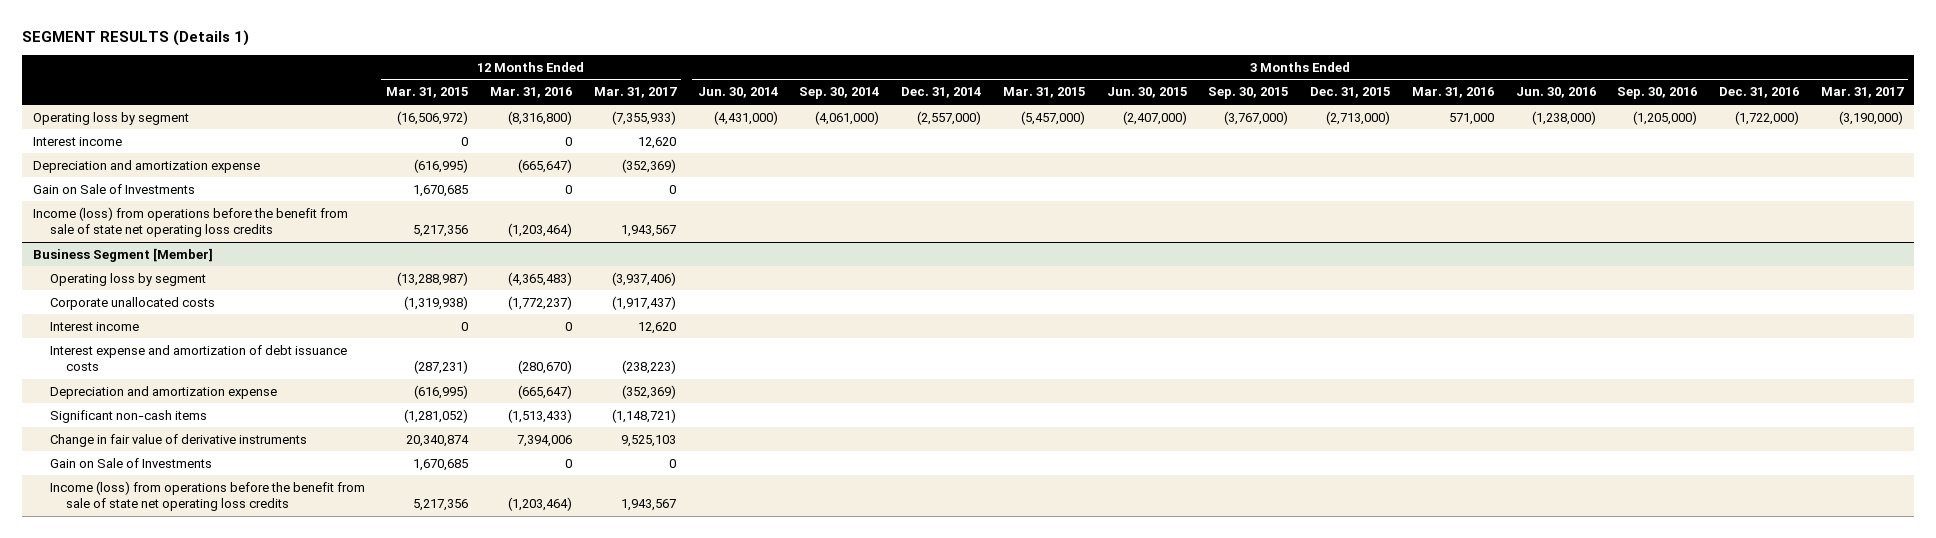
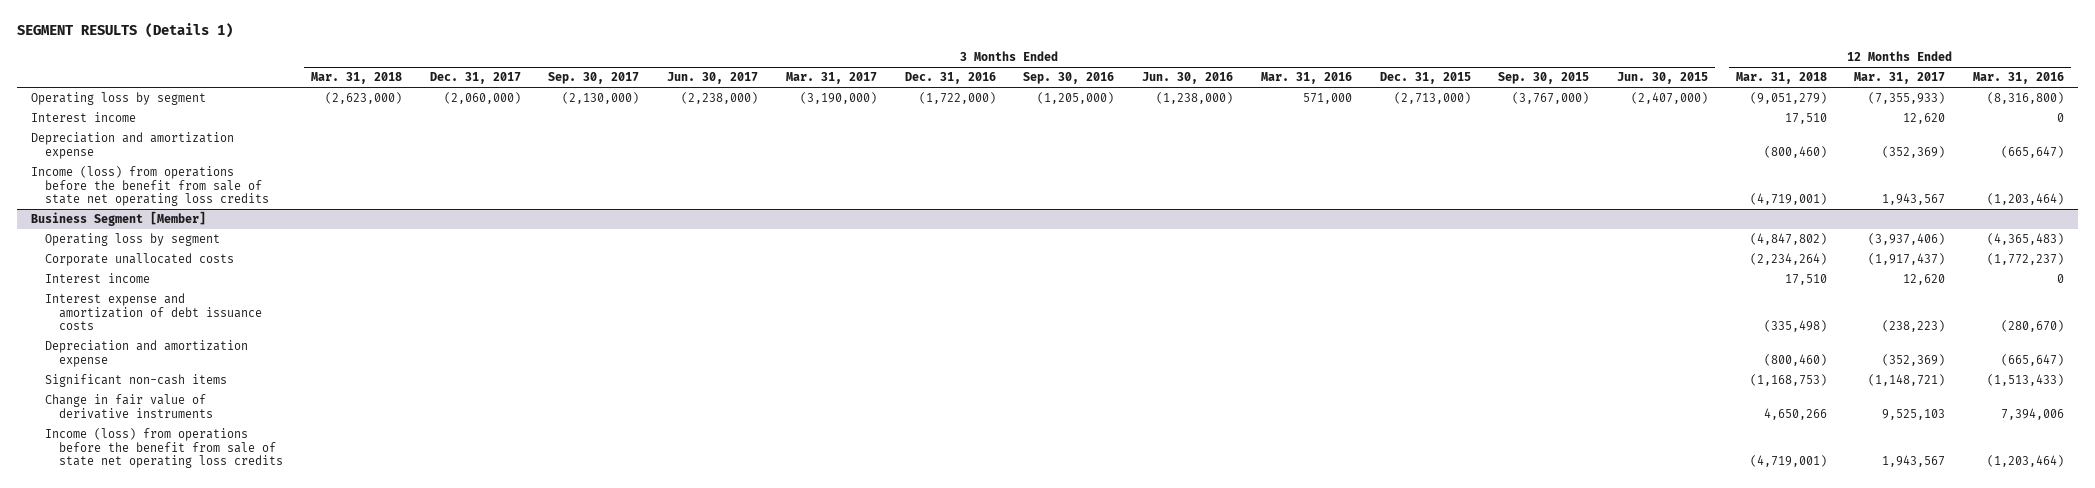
- | 12 Months Ended Mar. 31, 2015 | 12 Months Ended Mar. 31, 2016 | 12 Months Ended Mar. 31, 2017 | 3 Months Ended Jun. 30, 2014 | 3 Months Ended Sep. 30, 2014 | 3 Months Ended Dec. 31, 2014 | 3 Months Ended Mar. 31, 2015 | 3 Months Ended Jun. 30, 2015 | 3 Months Ended Sep. 30, 2015 | 3 Months Ended Dec. 31, 2015 | 3 Months Ended Mar. 31, 2016 | 3 Months Ended Jun. 30, 2016 | 3 Months Ended Sep. 30, 2016 | 3 Months Ended Dec. 31, 2016 | 3 Months Ended Mar. 31, 2017
+ | 3 Months Ended Mar. 31, 2018 | 3 Months Ended Dec. 31, 2017 | 3 Months Ended Sep. 30, 2017 | 3 Months Ended Jun. 30, 2017 | 3 Months Ended Mar. 31, 2017 | 3 Months Ended Dec. 31, 2016 | 3 Months Ended Sep. 30, 2016 | 3 Months Ended Jun. 30, 2016 | 3 Months Ended Mar. 31, 2016 | 3 Months Ended Dec. 31, 2015 | 3 Months Ended Sep. 30, 2015 | 3 Months Ended Jun. 30, 2015 | 12 Months Ended Mar. 31, 2018 | 12 Months Ended Mar. 31, 2017 | 12 Months Ended Mar. 31, 2016
- Gain on Sale of Investments | 1,670,685 | 0 | 0 | | | | | | | | | | | |
@ Business Segment [Member]
- Gain on Sale of Investments | 1,670,685 | 0 | 0 | | | | | | | | | | | |

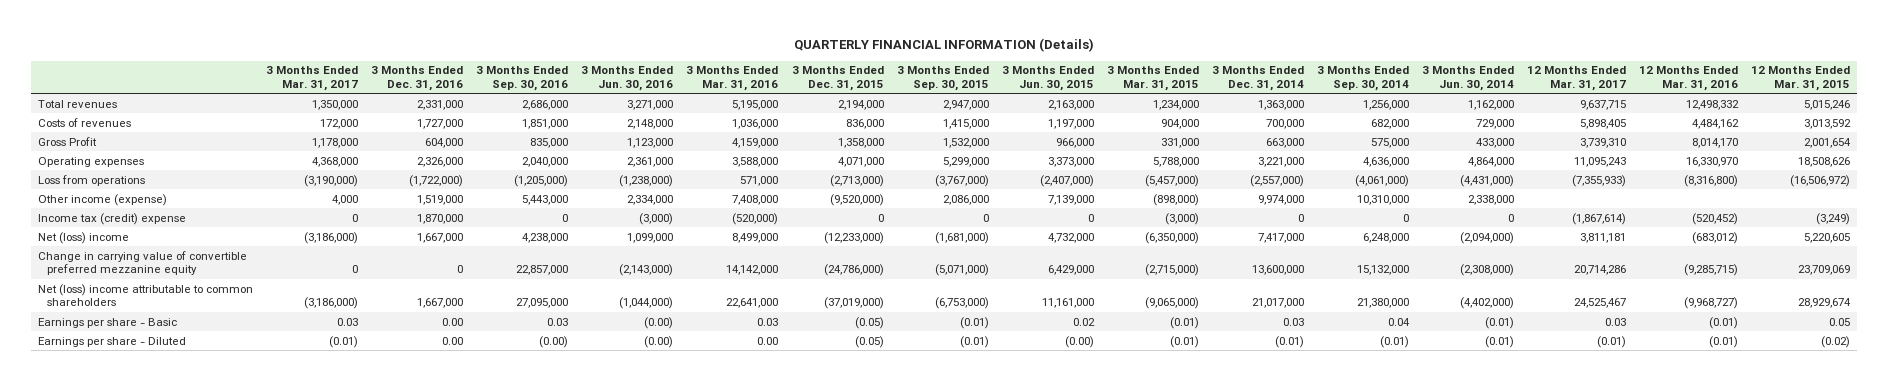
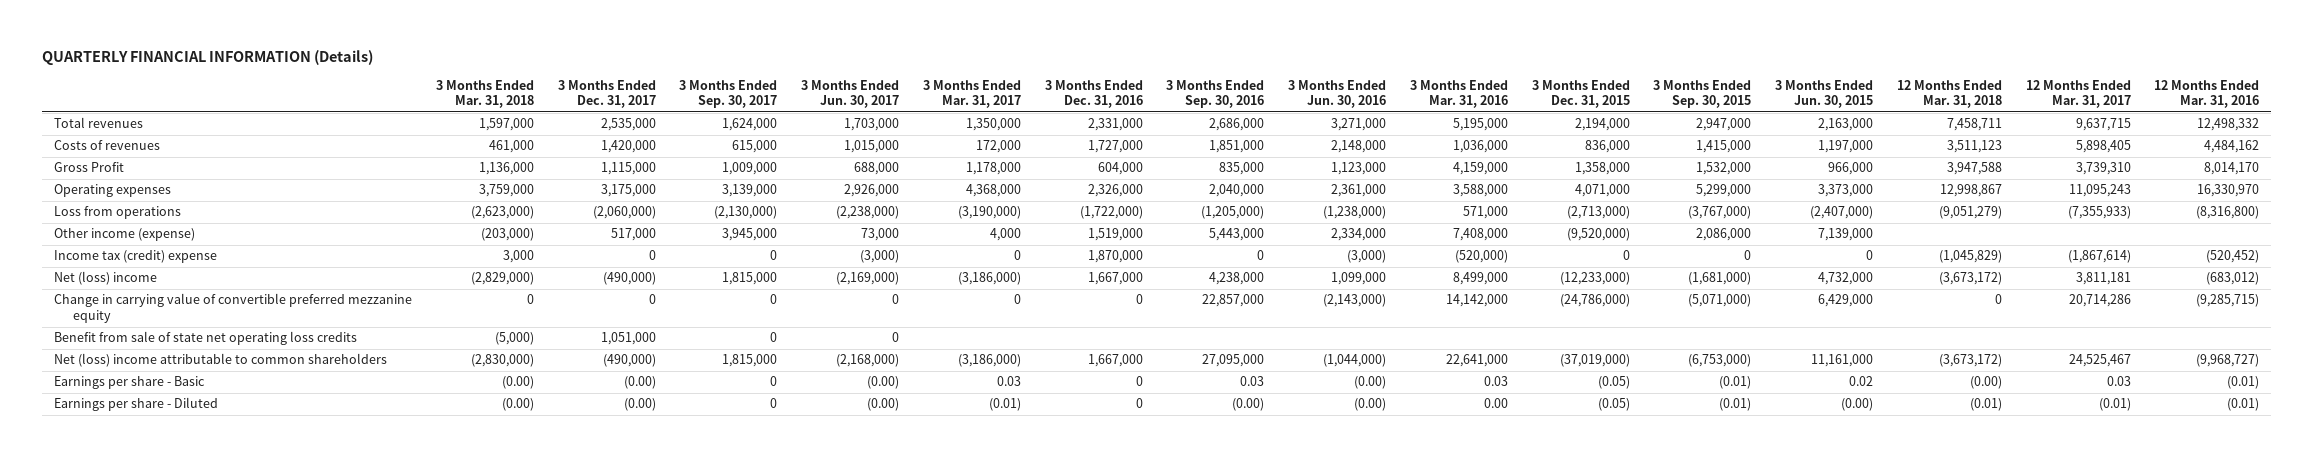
- | 3 Months Ended Mar. 31, 2017 | 3 Months Ended Dec. 31, 2016 | 3 Months Ended Sep. 30, 2016 | 3 Months Ended Jun. 30, 2016 | 3 Months Ended Mar. 31, 2016 | 3 Months Ended Dec. 31, 2015 | 3 Months Ended Sep. 30, 2015 | 3 Months Ended Jun. 30, 2015 | 3 Months Ended Mar. 31, 2015 | 3 Months Ended Dec. 31, 2014 | 3 Months Ended Sep. 30, 2014 | 3 Months Ended Jun. 30, 2014 | 12 Months Ended Mar. 31, 2017 | 12 Months Ended Mar. 31, 2016 | 12 Months Ended Mar. 31, 2015
+ | 3 Months Ended Mar. 31, 2018 | 3 Months Ended Dec. 31, 2017 | 3 Months Ended Sep. 30, 2017 | 3 Months Ended Jun. 30, 2017 | 3 Months Ended Mar. 31, 2017 | 3 Months Ended Dec. 31, 2016 | 3 Months Ended Sep. 30, 2016 | 3 Months Ended Jun. 30, 2016 | 3 Months Ended Mar. 31, 2016 | 3 Months Ended Dec. 31, 2015 | 3 Months Ended Sep. 30, 2015 | 3 Months Ended Jun. 30, 2015 | 12 Months Ended Mar. 31, 2018 | 12 Months Ended Mar. 31, 2017 | 12 Months Ended Mar. 31, 2016
+ Benefit from sale of state net operating loss credits | (5,000) | 1,051,000 | 0 | 0 | | | | | | | | | | |
- Earnings per share - Basic | 0.03 | 0.00 | 0.03 | (0.00) | 0.03 | (0.05) | (0.01) | 0.02 | (0.01) | 0.03 | 0.04 | (0.01) | 0.03 | (0.01) | 0.05
- Earnings per share - Diluted | (0.01) | 0.00 | (0.00) | (0.00) | 0.00 | (0.05) | (0.01) | (0.00) | (0.01) | (0.01) | (0.01) | (0.01) | (0.01) | (0.01) | (0.02)
+ Earnings per share - Basic | (0.00) | (0.00) | 0 | (0.00) | 0.03 | 0 | 0.03 | (0.00) | 0.03 | (0.05) | (0.01) | 0.02 | (0.00) | 0.03 | (0.01)
+ Earnings per share - Diluted | (0.00) | (0.00) | 0 | (0.00) | (0.01) | 0 | (0.00) | (0.00) | 0.00 | (0.05) | (0.01) | (0.00) | (0.01) | (0.01) | (0.01)

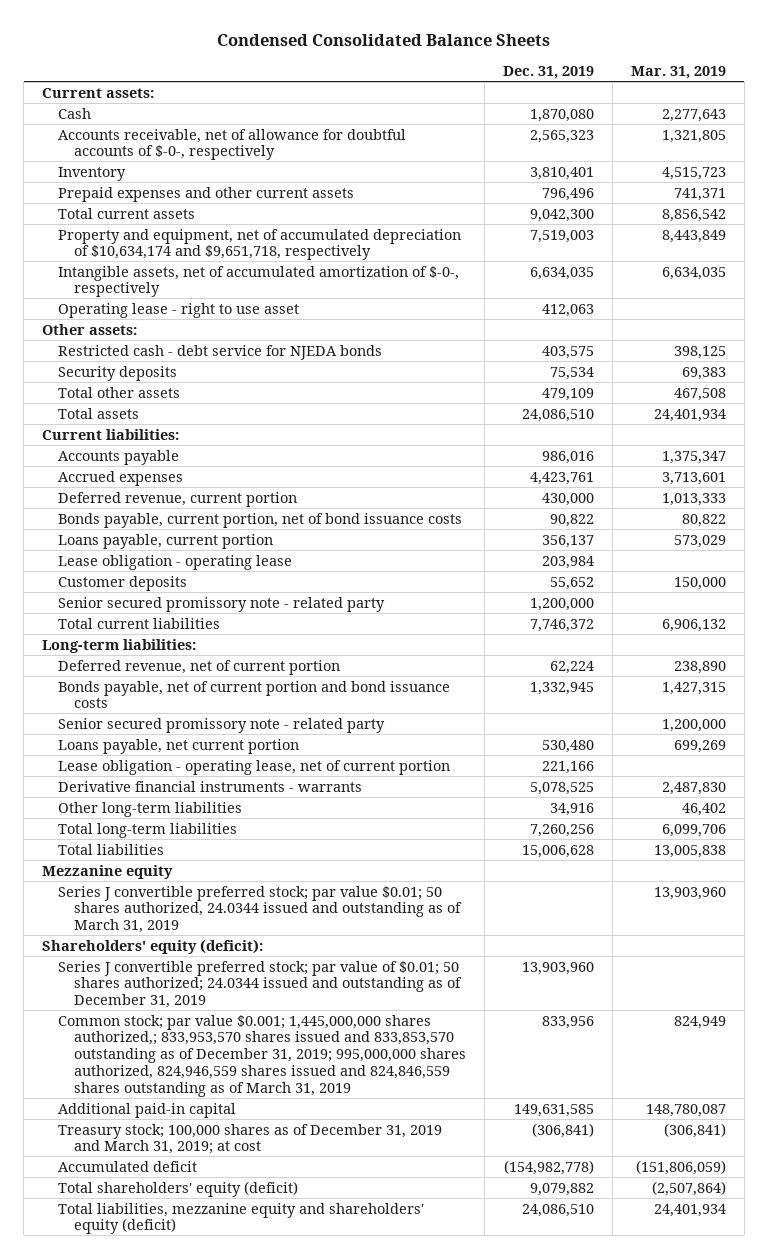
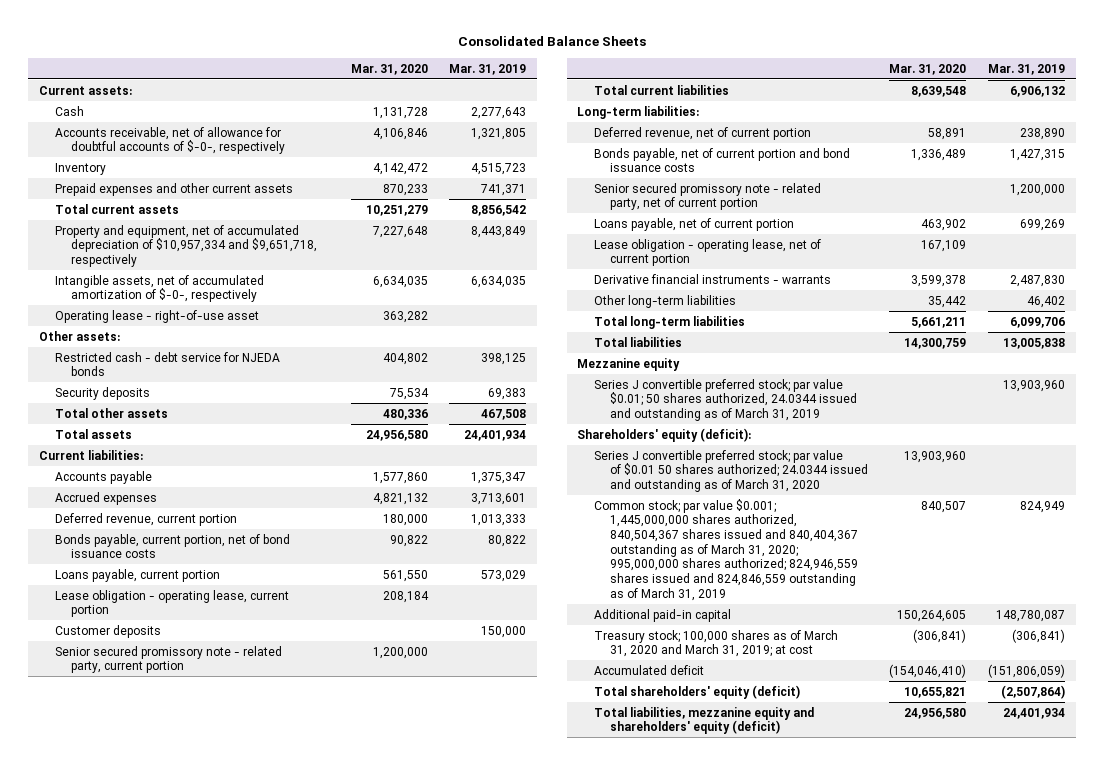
- Condensed Consolidated Balance Sheets
+ Consolidated Balance Sheets
- | Dec. 31, 2019 | Mar. 31, 2019
+ | Mar. 31, 2020 | Mar. 31, 2019
- Property and equipment, net of accumulated depreciation of $10,634,174 and $9,651,718, respectively | 7,519,003 | 8,443,849
+ Property and equipment, net of accumulated depreciation of $10,957,334 and $9,651,718, respectively | 7,227,648 | 8,443,849
- Operating lease - right to use asset | 412,063 |
+ Operating lease - right-of-use asset | 363,282 |
- Lease obligation - operating lease | 203,984 |
+ Lease obligation - operating lease, current portion | 208,184 |
- Senior secured promissory note - related party | 1,200,000 |
+ Senior secured promissory note - related party, current portion | 1,200,000 |
- Senior secured promissory note - related party | | 1,200,000
- Loans payable, net current portion | 530,480 | 699,269
+ Senior secured promissory note - related party, net of current portion | | 1,200,000
+ Loans payable, net of current portion | 463,902 | 699,269
- Series J convertible preferred stock; par value of $0.01; 50 shares authorized; 24.0344 issued and outstanding as of December 31, 2019 | 13,903,960 |
- Common stock; par value $0.001; 1,445,000,000 shares authorized,; 833,953,570 shares issued and 833,853,570 outstanding as of December 31, 2019; 995,000,000 shares authorized, 824,946,559 shares issued and 824,846,559 shares outstanding as of March 31, 2019 | 833,956 | 824,949
+ Series J convertible preferred stock; par value of $0.01 50 shares authorized; 24.0344 issued and outstanding as of March 31, 2020 | 13,903,960 |
+ Common stock; par value $0.001; 1,445,000,000 shares authorized, 840,504,367 shares issued and 840,404,367 outstanding as of March 31, 2020; 995,000,000 shares authorized; 824,946,559 shares issued and 824,846,559 outstanding as of March 31, 2019 | 840,507 | 824,949
- Treasury stock; 100,000 shares as of December 31, 2019 and March 31, 2019; at cost | (306,841) | (306,841)
+ Treasury stock; 100,000 shares as of March 31, 2020 and March 31, 2019; at cost | (306,841) | (306,841)

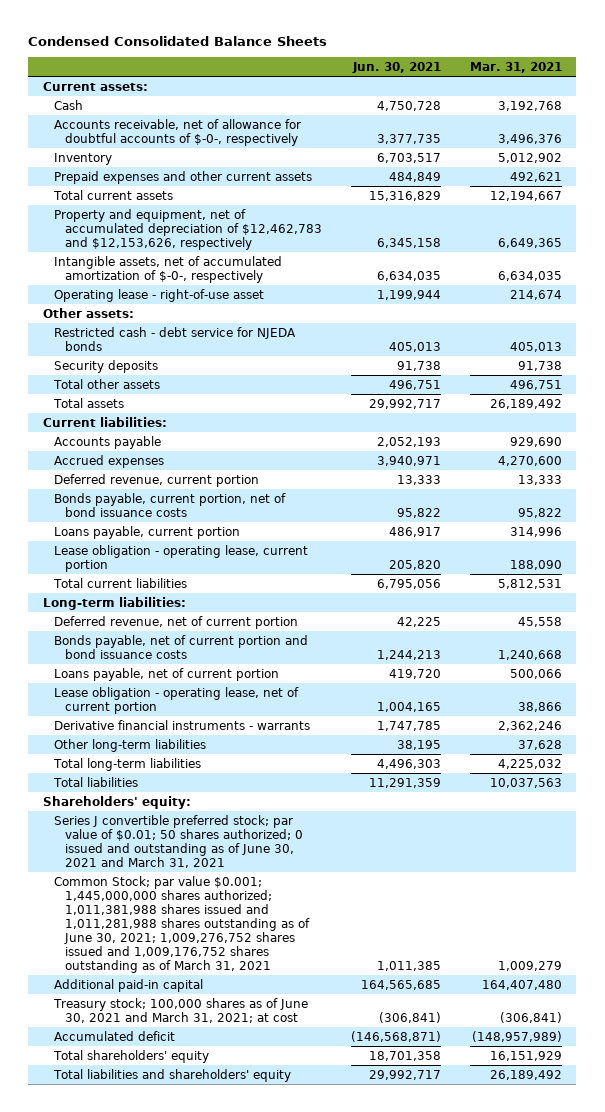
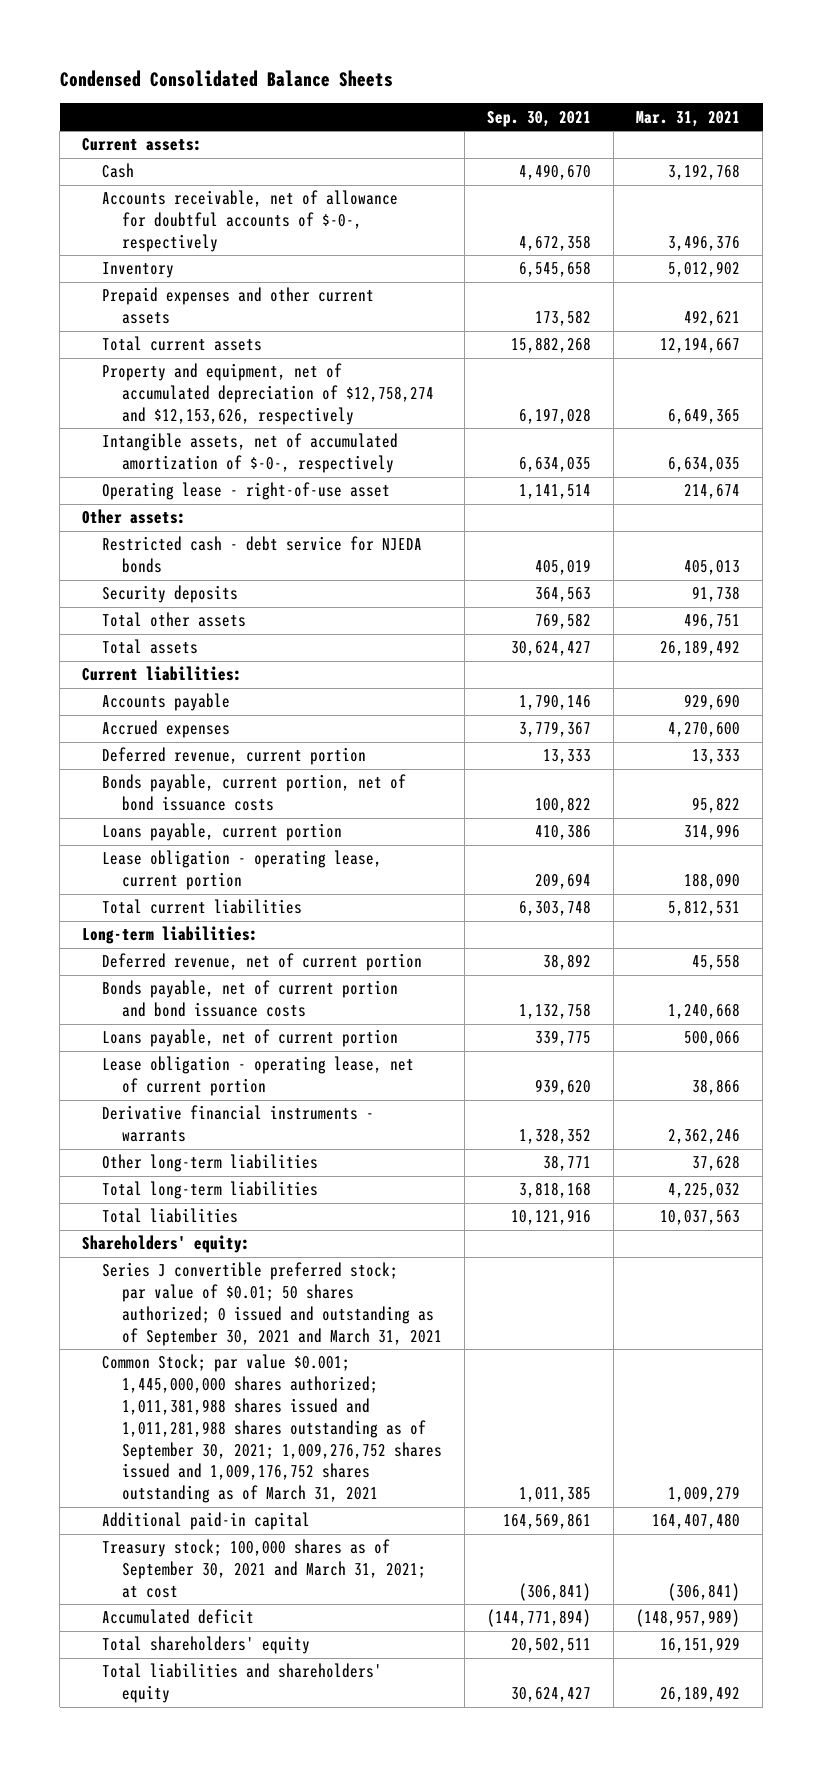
- | Jun. 30, 2021 | Mar. 31, 2021
+ | Sep. 30, 2021 | Mar. 31, 2021
- Property and equipment, net of accumulated depreciation of $12,462,783 and $12,153,626, respectively | 6,345,158 | 6,649,365
+ Property and equipment, net of accumulated depreciation of $12,758,274 and $12,153,626, respectively | 6,197,028 | 6,649,365
- Series J convertible preferred stock; par value of $0.01; 50 shares authorized; 0 issued and outstanding as of June 30, 2021 and March 31, 2021
- Common Stock; par value $0.001; 1,445,000,000 shares authorized; 1,011,381,988 shares issued and 1,011,281,988 shares outstanding as of June 30, 2021; 1,009,276,752 shares issued and 1,009,176,752 shares outstanding as of March 31, 2021 | 1,011,385 | 1,009,279
+ Series J convertible preferred stock; par value of $0.01; 50 shares authorized; 0 issued and outstanding as of September 30, 2021 and March 31, 2021
+ Common Stock; par value $0.001; 1,445,000,000 shares authorized; 1,011,381,988 shares issued and 1,011,281,988 shares outstanding as of September 30, 2021; 1,009,276,752 shares issued and 1,009,176,752 shares outstanding as of March 31, 2021 | 1,011,385 | 1,009,279
- Treasury stock; 100,000 shares as of June 30, 2021 and March 31, 2021; at cost | (306,841) | (306,841)
+ Treasury stock; 100,000 shares as of September 30, 2021 and March 31, 2021; at cost | (306,841) | (306,841)

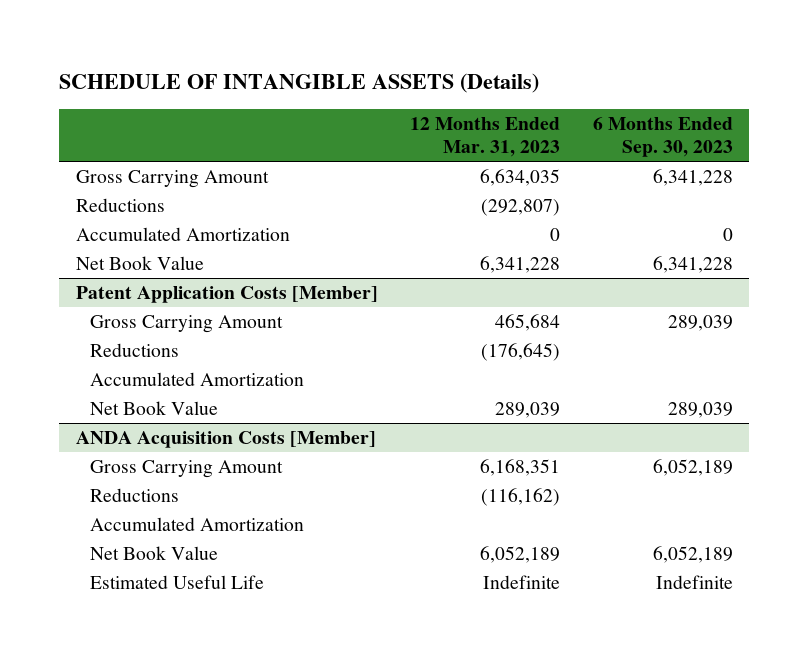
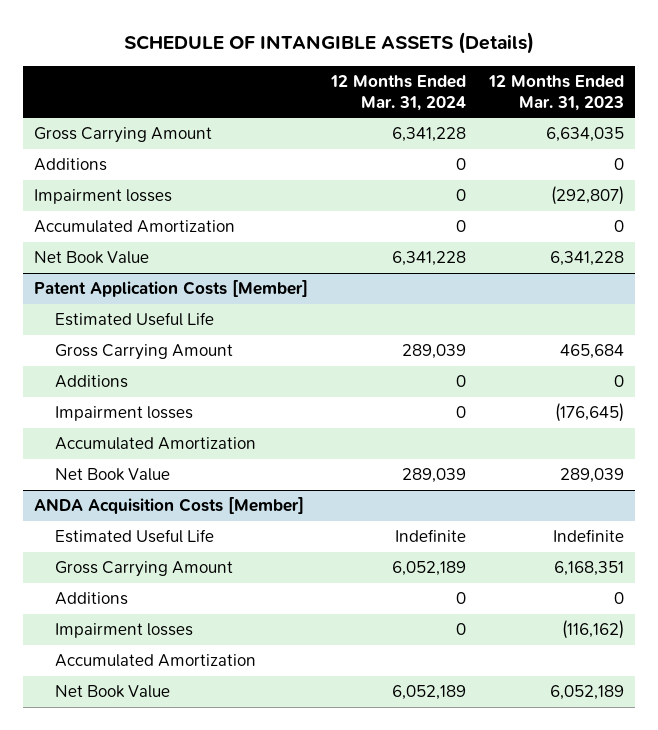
- | 12 Months Ended Mar. 31, 2023 | 6 Months Ended Sep. 30, 2023
+ | 12 Months Ended Mar. 31, 2024 | 12 Months Ended Mar. 31, 2023
- Reductions | (292,807) |
+ Additions | 0 | 0
+ Impairment losses | 0 | (292,807)
@ Patent Application Costs [Member]
+ Estimated Useful Life
- Reductions | (176,645) |
+ Additions | 0 | 0
+ Impairment losses | 0 | (176,645)
@ ANDA Acquisition Costs [Member]
moved up: Estimated Useful Life | Indefinite | Indefinite
- Reductions | (116,162) |
+ Additions | 0 | 0
+ Impairment losses | 0 | (116,162)

